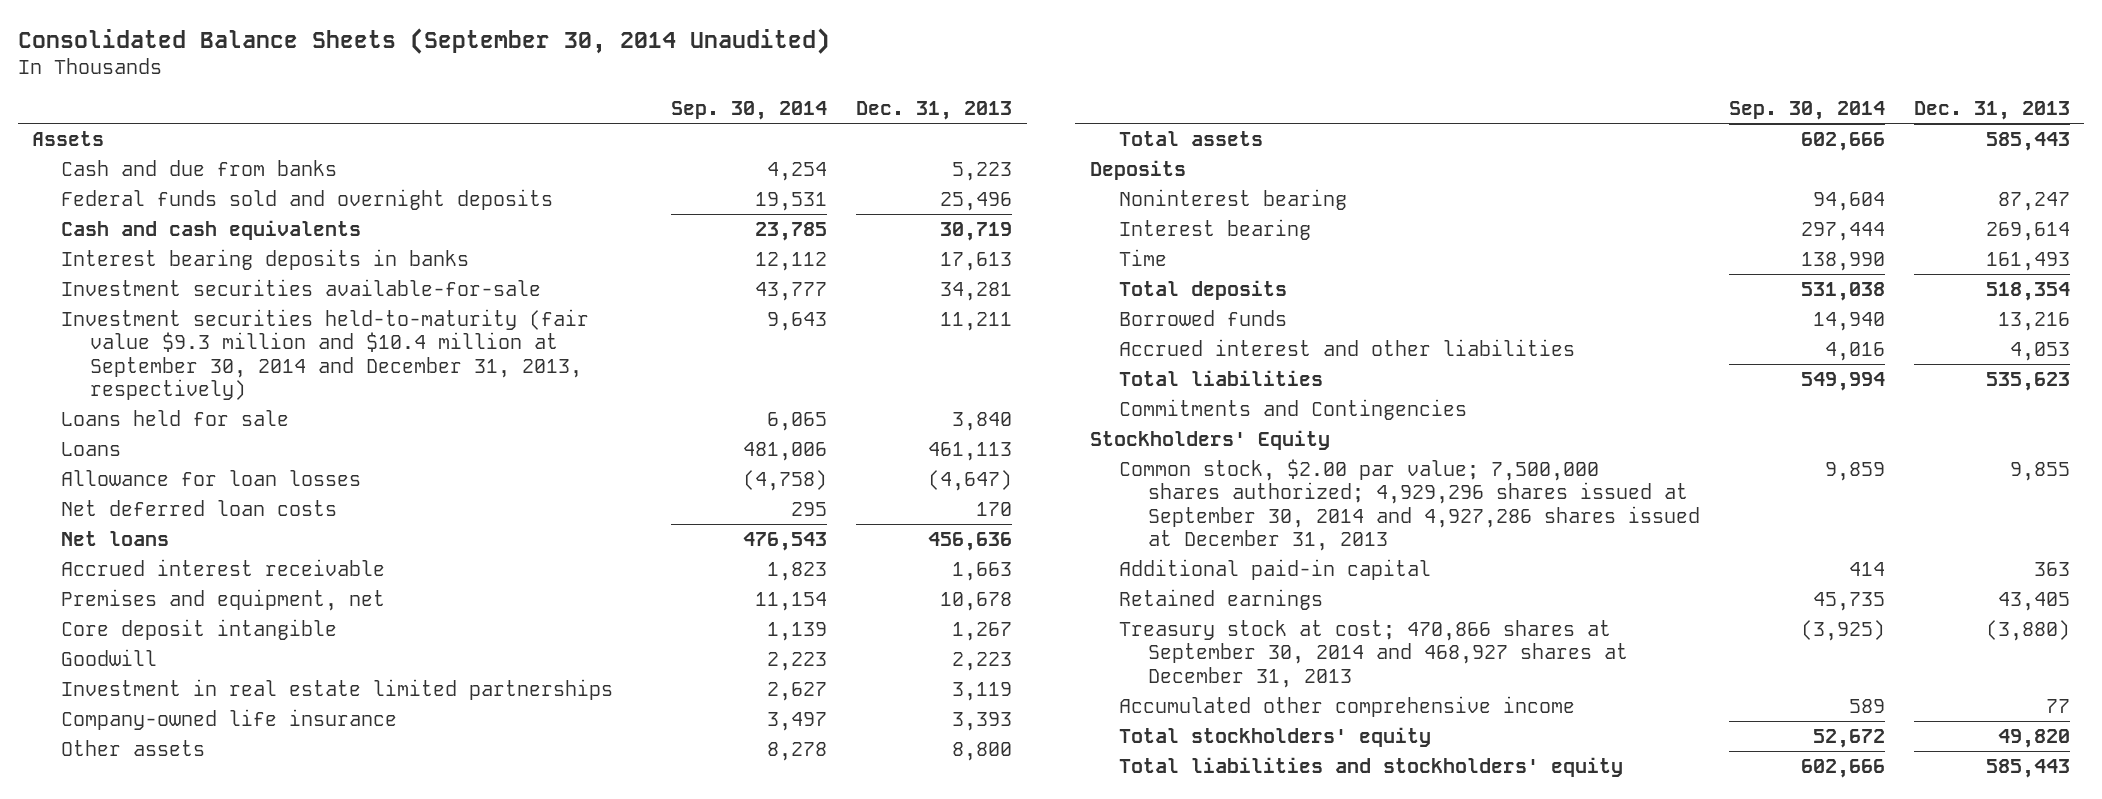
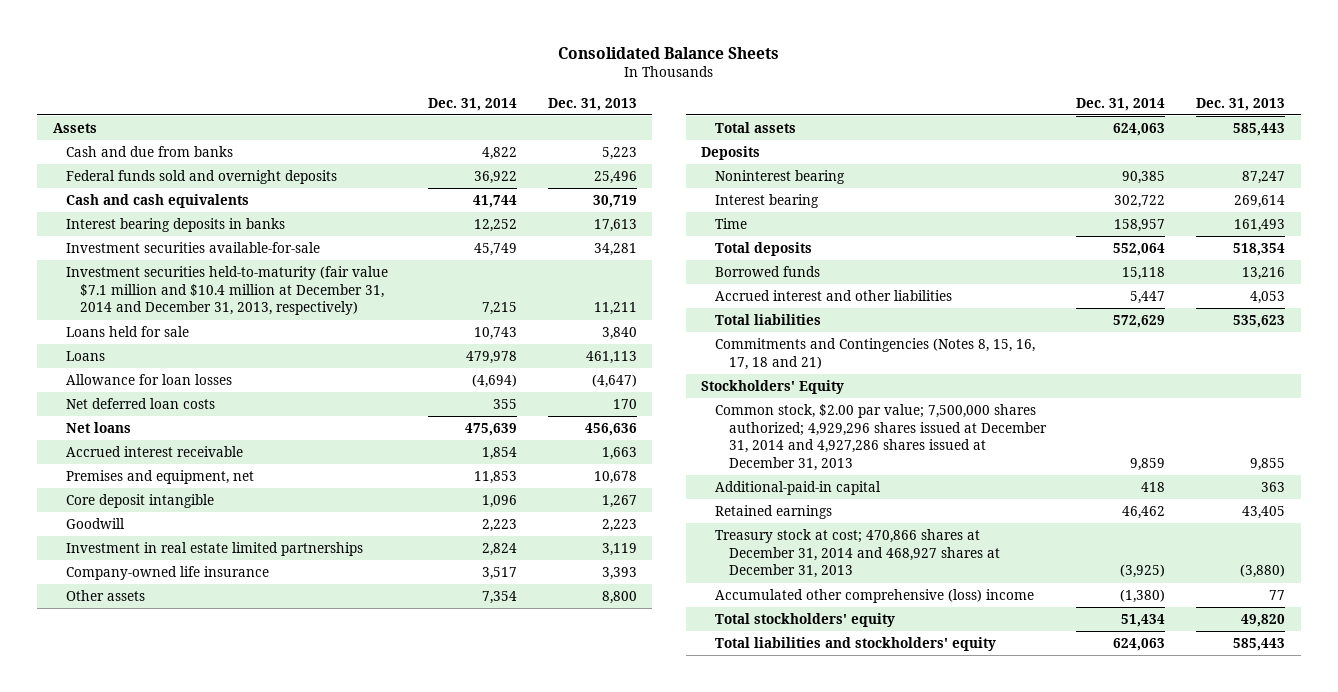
- Consolidated Balance Sheets (September 30, 2014 Unaudited)
+ Consolidated Balance Sheets
- | Sep. 30, 2014 | Dec. 31, 2013
+ | Dec. 31, 2014 | Dec. 31, 2013
- Investment securities held-to-maturity (fair value $9.3 million and $10.4 million at September 30, 2014 and December 31, 2013, respectively) | 9,643 | 11,211
+ Investment securities held-to-maturity (fair value $7.1 million and $10.4 million at December 31, 2014 and December 31, 2013, respectively) | 7,215 | 11,211
- Commitments and Contingencies
+ Commitments and Contingencies (Notes 8, 15, 16, 17, 18 and 21)
- Common stock, $2.00 par value; 7,500,000 shares authorized; 4,929,296 shares issued at September 30, 2014 and 4,927,286 shares issued at December 31, 2013 | 9,859 | 9,855
- Additional paid-in capital | 414 | 363
+ Common stock, $2.00 par value; 7,500,000 shares authorized; 4,929,296 shares issued at December 31, 2014 and 4,927,286 shares issued at December 31, 2013 | 9,859 | 9,855
+ Additional-paid-in capital | 418 | 363
- Treasury stock at cost; 470,866 shares at September 30, 2014 and 468,927 shares at December 31, 2013 | (3,925) | (3,880)
- Accumulated other comprehensive income | 589 | 77
+ Treasury stock at cost; 470,866 shares at December 31, 2014 and 468,927 shares at December 31, 2013 | (3,925) | (3,880)
+ Accumulated other comprehensive (loss) income | (1,380) | 77

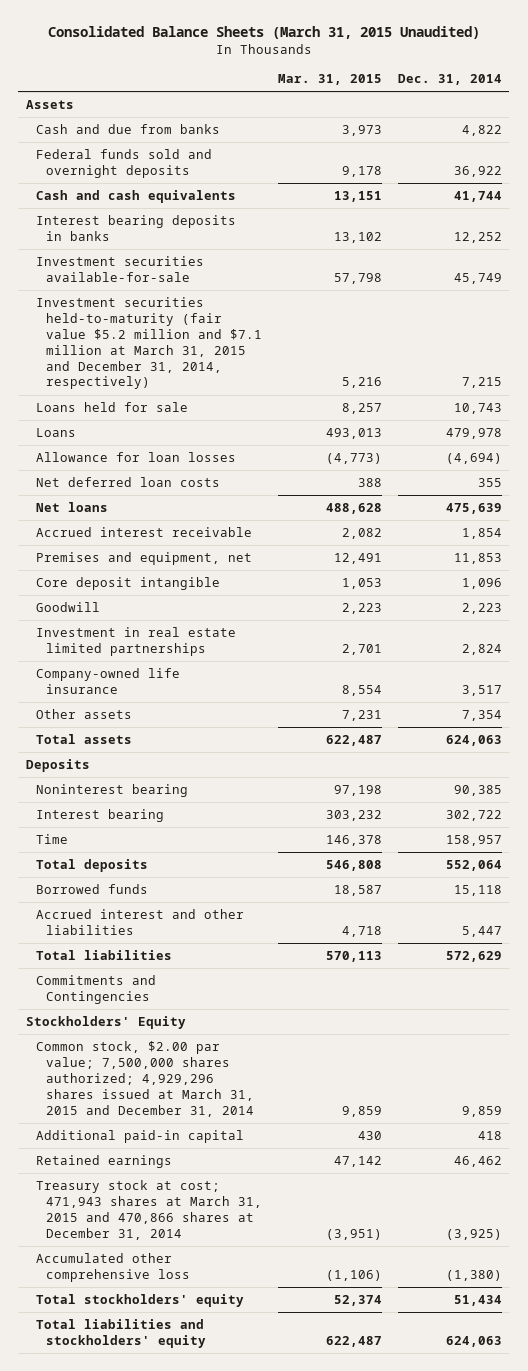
- Consolidated Balance Sheets
+ Consolidated Balance Sheets (March 31, 2015 Unaudited)
- | Dec. 31, 2014 | Dec. 31, 2013
+ | Mar. 31, 2015 | Dec. 31, 2014
- Investment securities held-to-maturity (fair value $7.1 million and $10.4 million at December 31, 2014 and December 31, 2013, respectively) | 7,215 | 11,211
+ Investment securities held-to-maturity (fair value $5.2 million and $7.1 million at March 31, 2015 and December 31, 2014, respectively) | 5,216 | 7,215
- Commitments and Contingencies (Notes 8, 15, 16, 17, 18 and 21)
+ Commitments and Contingencies
- Common stock, $2.00 par value; 7,500,000 shares authorized; 4,929,296 shares issued at December 31, 2014 and 4,927,286 shares issued at December 31, 2013 | 9,859 | 9,855
- Additional-paid-in capital | 418 | 363
+ Common stock, $2.00 par value; 7,500,000 shares authorized; 4,929,296 shares issued at March 31, 2015 and December 31, 2014 | 9,859 | 9,859
+ Additional paid-in capital | 430 | 418
- Treasury stock at cost; 470,866 shares at December 31, 2014 and 468,927 shares at December 31, 2013 | (3,925) | (3,880)
- Accumulated other comprehensive (loss) income | (1,380) | 77
+ Treasury stock at cost; 471,943 shares at March 31, 2015 and 470,866 shares at December 31, 2014 | (3,951) | (3,925)
+ Accumulated other comprehensive loss | (1,106) | (1,380)

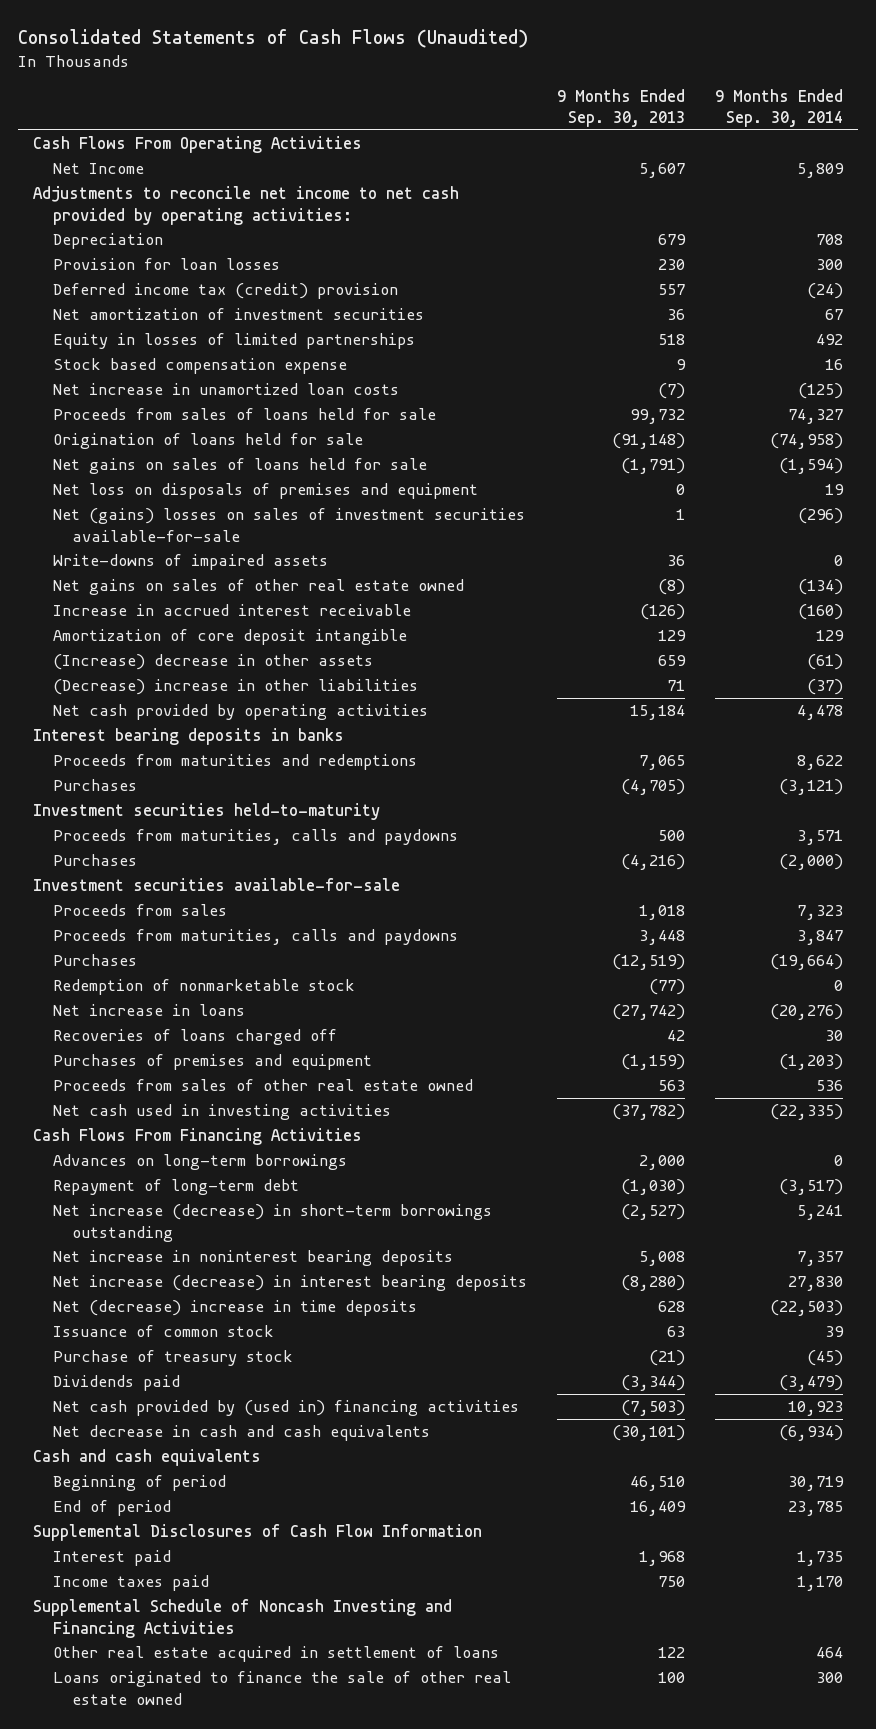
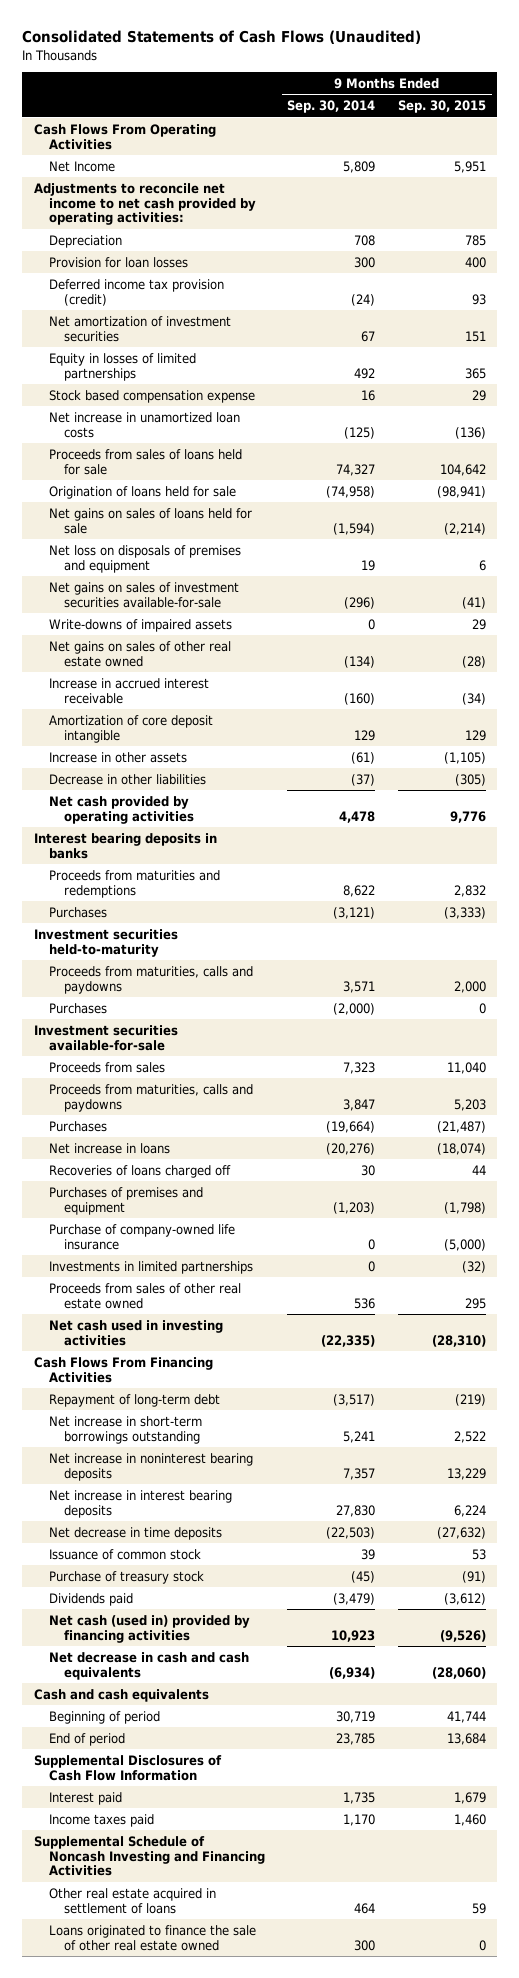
- | 9 Months Ended Sep. 30, 2013 | 9 Months Ended Sep. 30, 2014
+ | 9 Months Ended Sep. 30, 2014 | 9 Months Ended Sep. 30, 2015
- Deferred income tax (credit) provision | 557 | (24)
+ Deferred income tax provision (credit) | (24) | 93
- Net (gains) losses on sales of investment securities available-for-sale | 1 | (296)
+ Net gains on sales of investment securities available-for-sale | (296) | (41)
- (Increase) decrease in other assets | 659 | (61)
- (Decrease) increase in other liabilities | 71 | (37)
+ Increase in other assets | (61) | (1,105)
+ Decrease in other liabilities | (37) | (305)
- Redemption of nonmarketable stock | (77) | 0
+ Purchase of company-owned life insurance | 0 | (5,000)
+ Investments in limited partnerships | 0 | (32)
- Advances on long-term borrowings | 2,000 | 0
- Net increase (decrease) in short-term borrowings outstanding | (2,527) | 5,241
+ Net increase in short-term borrowings outstanding | 5,241 | 2,522
- Net increase (decrease) in interest bearing deposits | (8,280) | 27,830
- Net (decrease) increase in time deposits | 628 | (22,503)
+ Net increase in interest bearing deposits | 27,830 | 6,224
+ Net decrease in time deposits | (22,503) | (27,632)
- Net cash provided by (used in) financing activities | (7,503) | 10,923
+ Net cash (used in) provided by financing activities | 10,923 | (9,526)

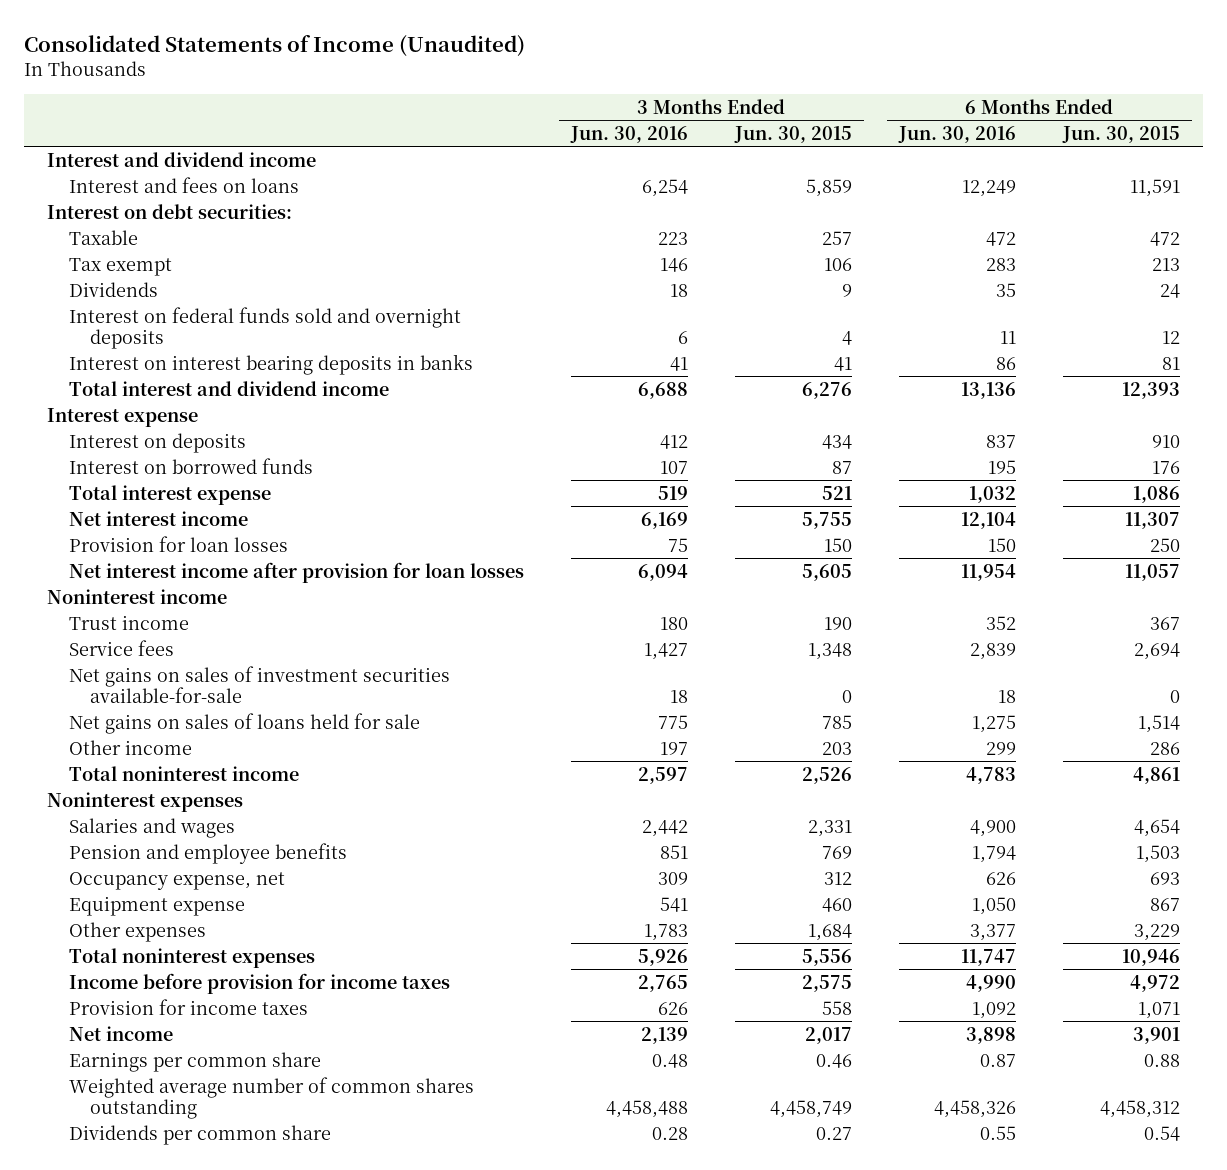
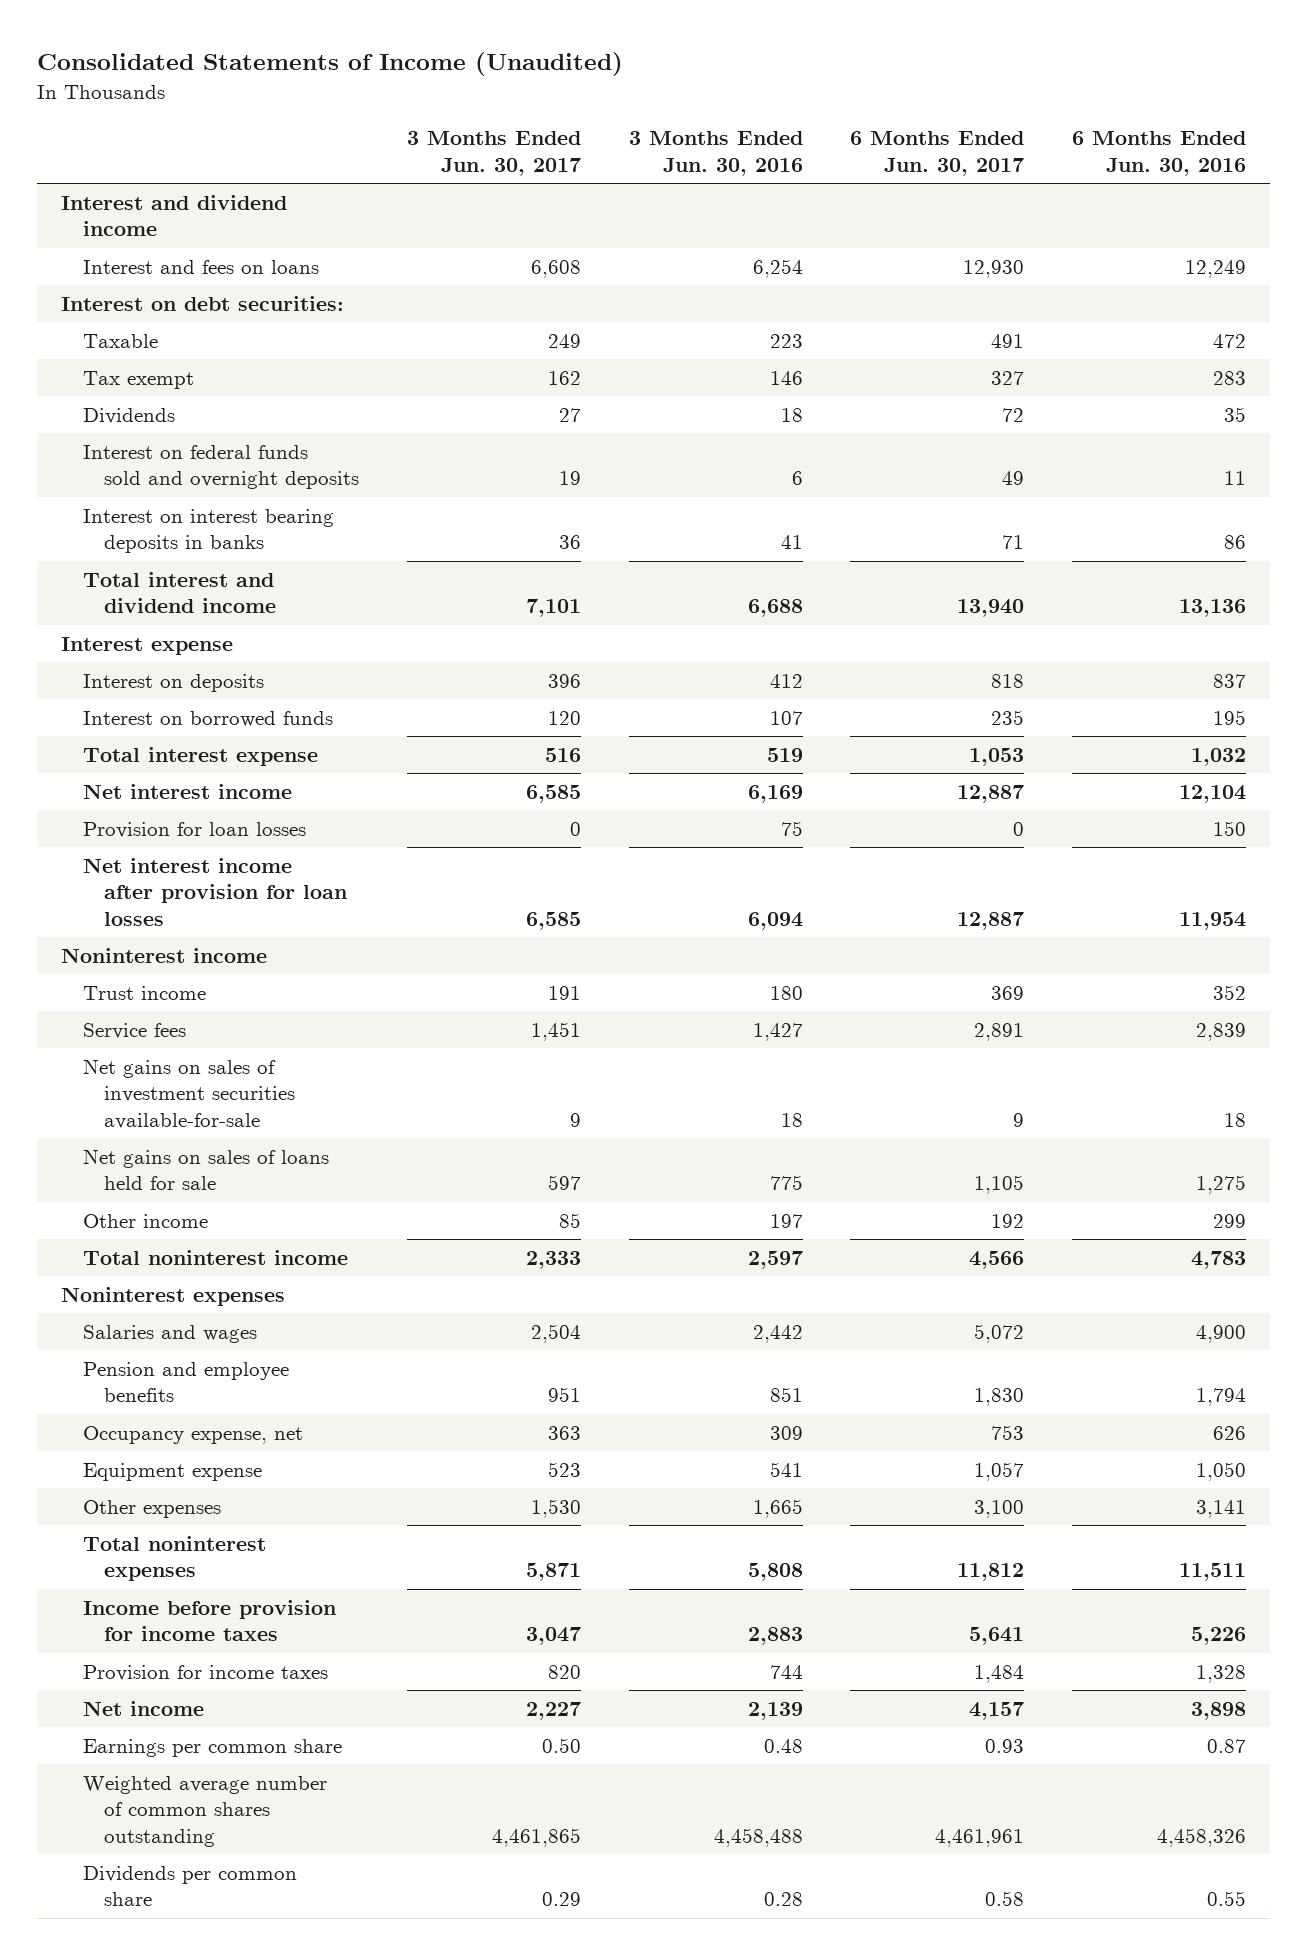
- | 3 Months Ended Jun. 30, 2016 | 3 Months Ended Jun. 30, 2015 | 6 Months Ended Jun. 30, 2016 | 6 Months Ended Jun. 30, 2015
+ | 3 Months Ended Jun. 30, 2017 | 3 Months Ended Jun. 30, 2016 | 6 Months Ended Jun. 30, 2017 | 6 Months Ended Jun. 30, 2016
- Other expenses | 1,783 | 1,684 | 3,377 | 3,229
- Total noninterest expenses | 5,926 | 5,556 | 11,747 | 10,946
- Income before provision for income taxes | 2,765 | 2,575 | 4,990 | 4,972
- Provision for income taxes | 626 | 558 | 1,092 | 1,071
+ Other expenses | 1,530 | 1,665 | 3,100 | 3,141
+ Total noninterest expenses | 5,871 | 5,808 | 11,812 | 11,511
+ Income before provision for income taxes | 3,047 | 2,883 | 5,641 | 5,226
+ Provision for income taxes | 820 | 744 | 1,484 | 1,328

